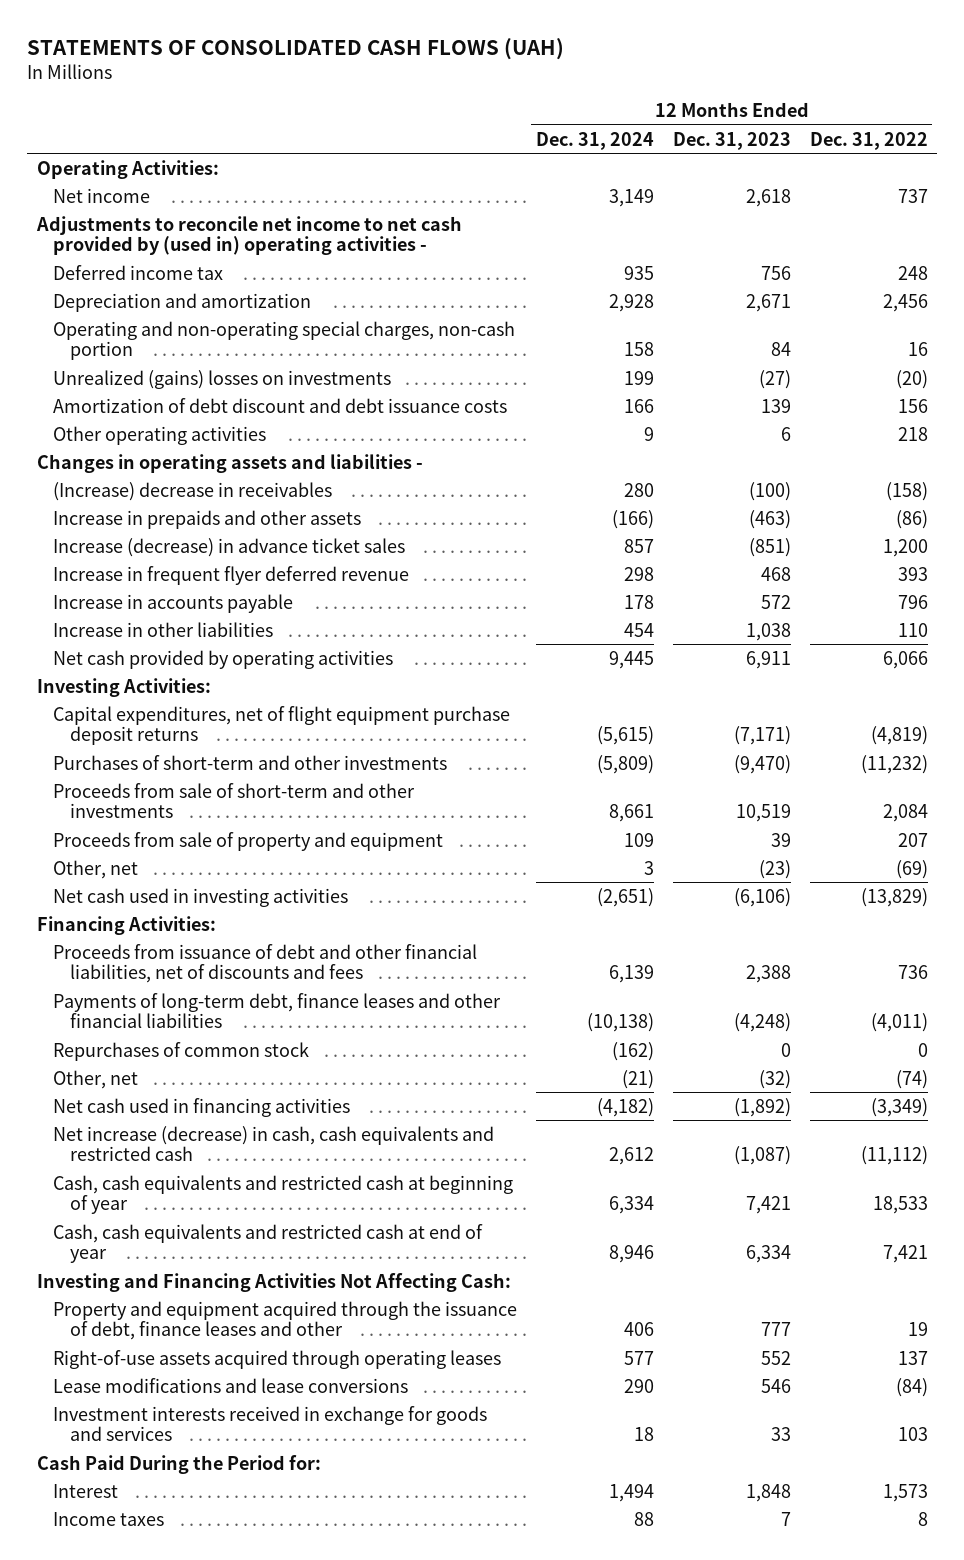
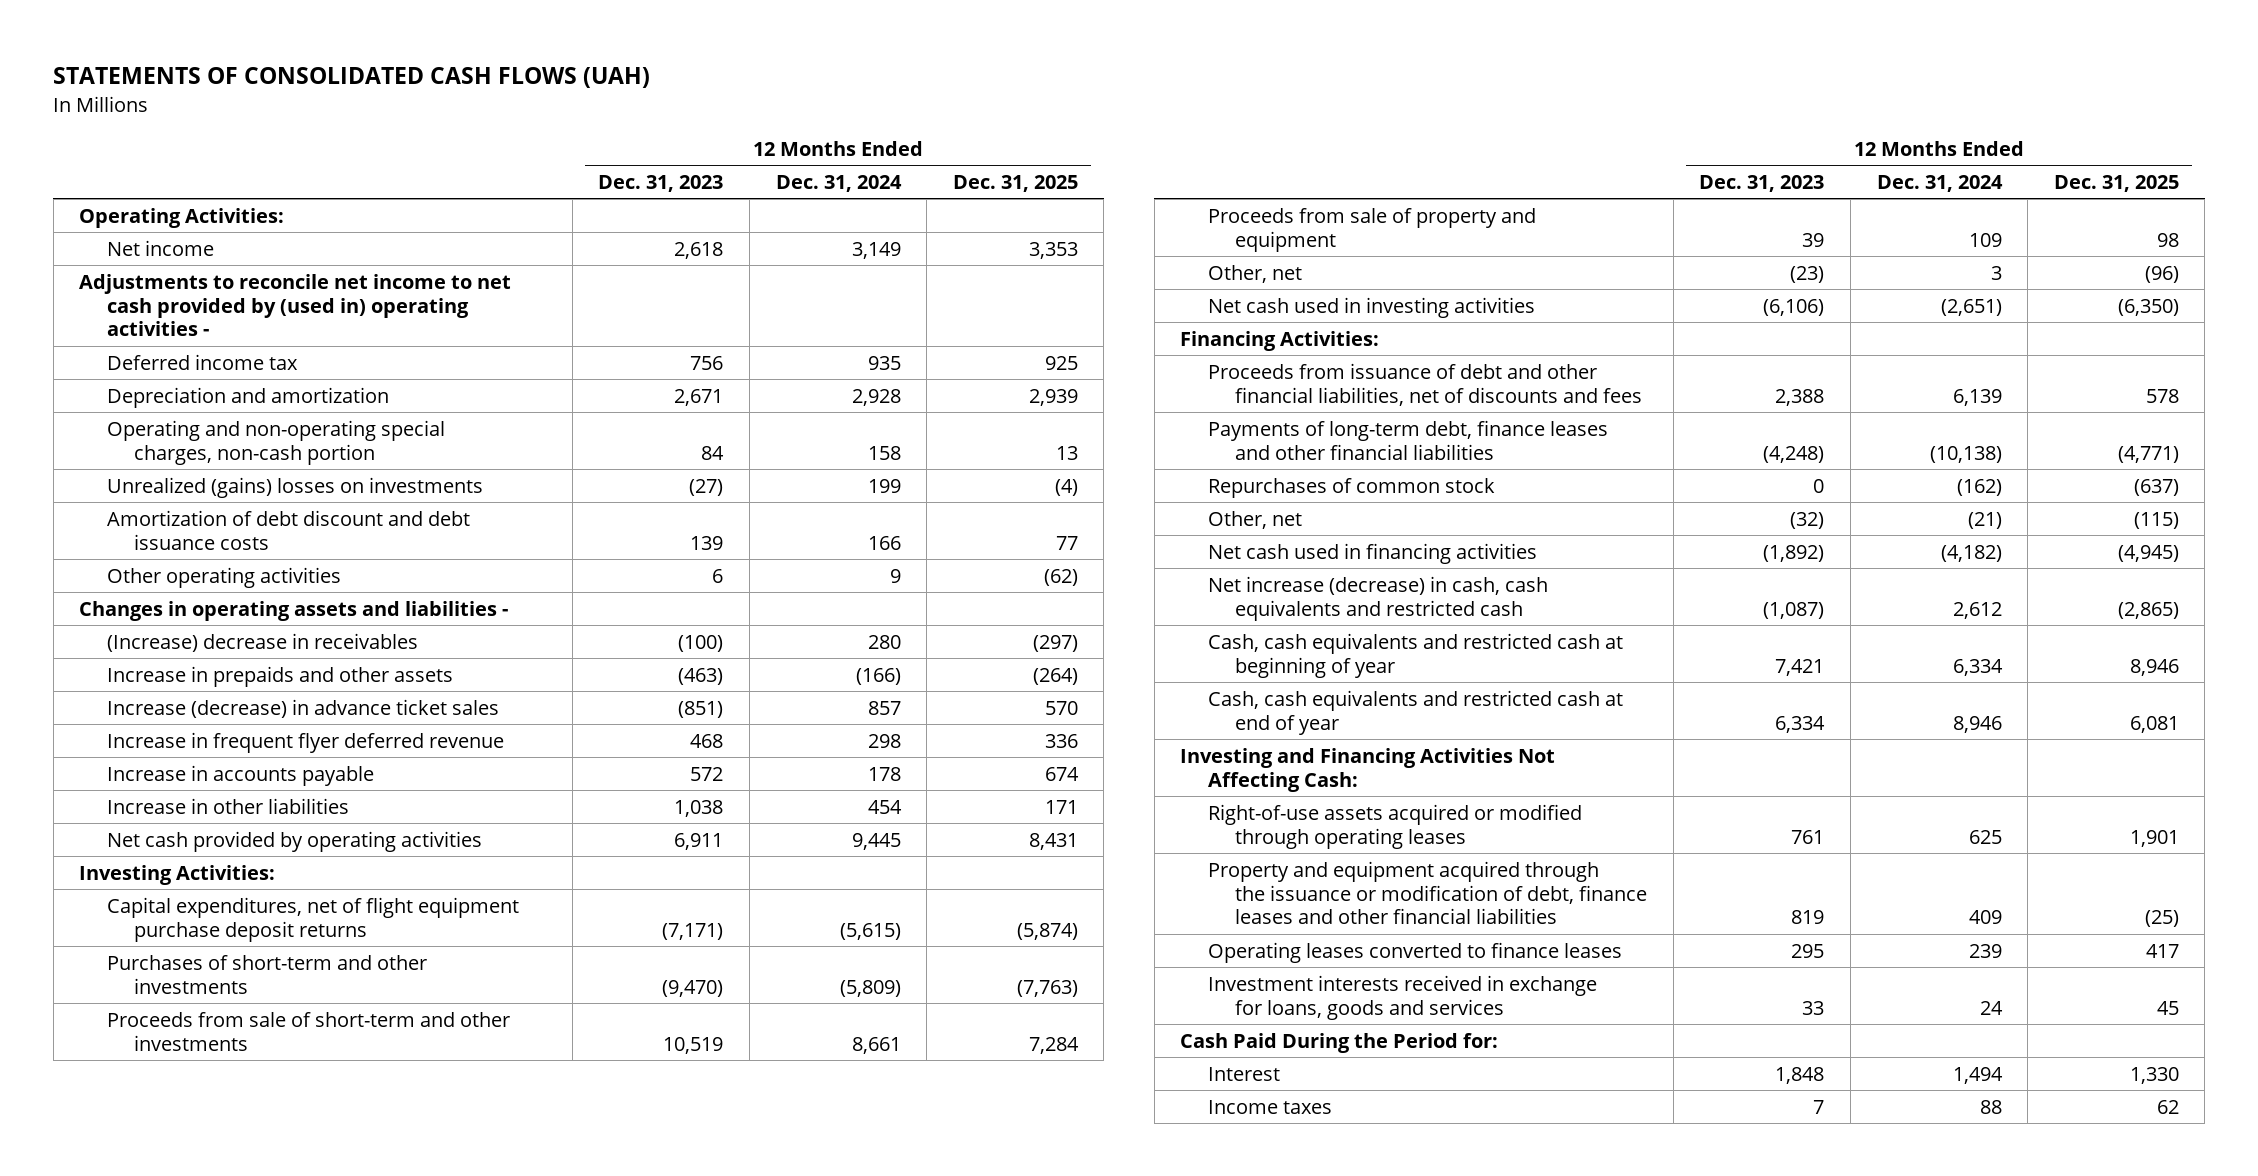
- | 12 Months Ended Dec. 31, 2024 | 12 Months Ended Dec. 31, 2023 | 12 Months Ended Dec. 31, 2022
+ | 12 Months Ended Dec. 31, 2023 | 12 Months Ended Dec. 31, 2024 | 12 Months Ended Dec. 31, 2025
- Property and equipment acquired through the issuance of debt, finance leases and other | 406 | 777 | 19
- Right-of-use assets acquired through operating leases | 577 | 552 | 137
- Lease modifications and lease conversions | 290 | 546 | (84)
- Investment interests received in exchange for goods and services | 18 | 33 | 103
+ Right-of-use assets acquired or modified through operating leases | 761 | 625 | 1,901
+ Property and equipment acquired through the issuance or modification of debt, finance leases and other financial liabilities | 819 | 409 | (25)
+ Operating leases converted to finance leases | 295 | 239 | 417
+ Investment interests received in exchange for loans, goods and services | 33 | 24 | 45

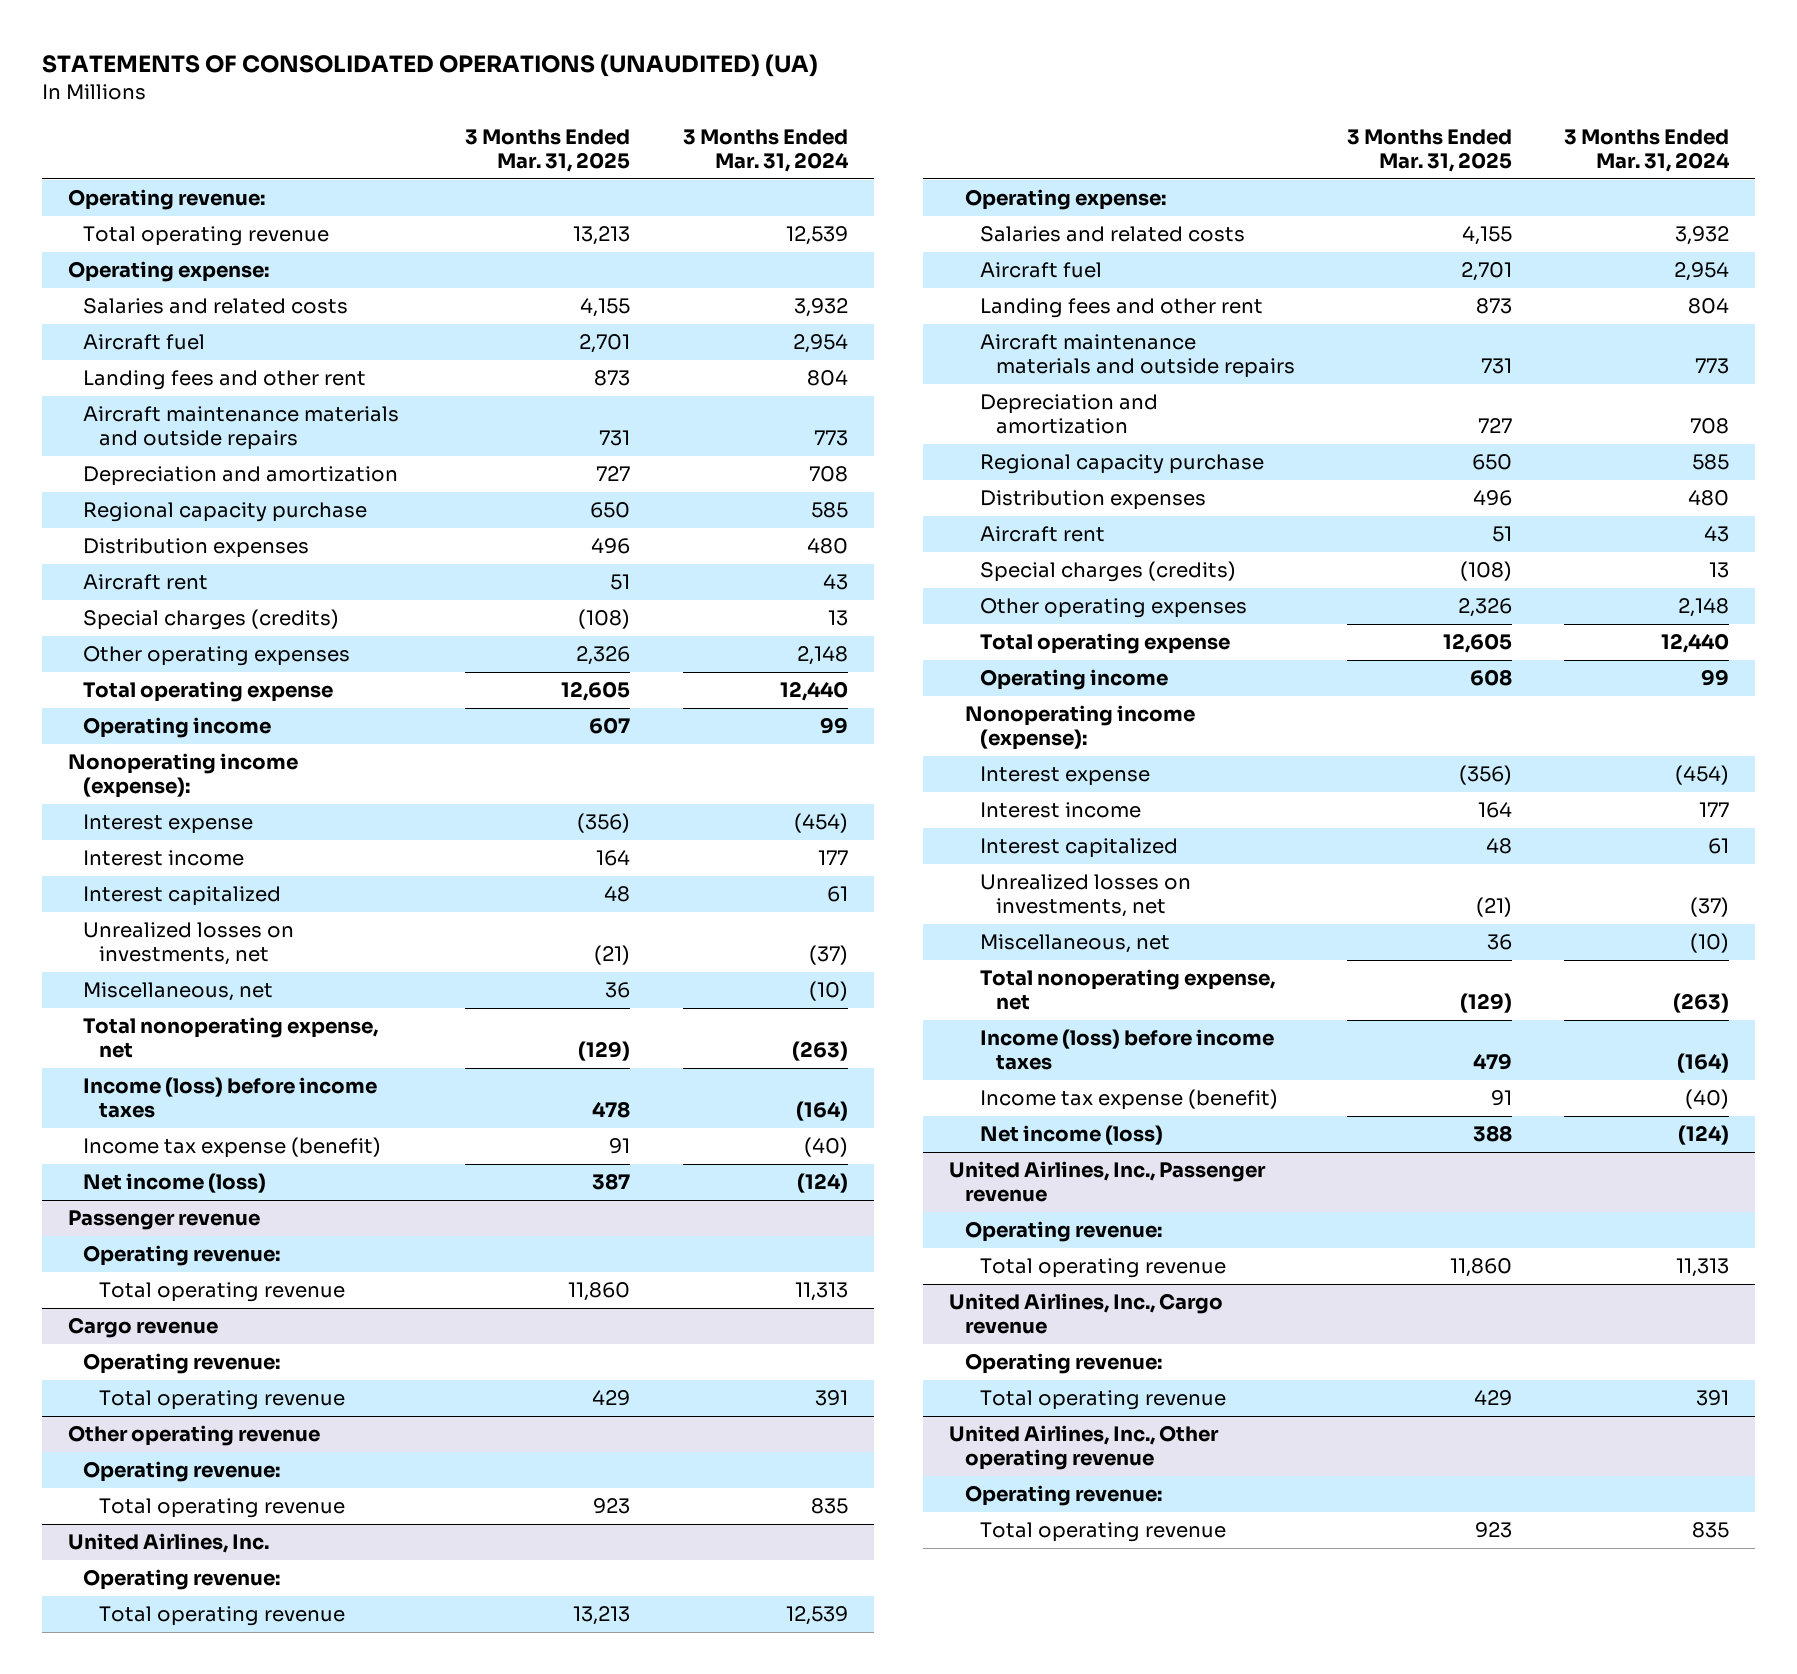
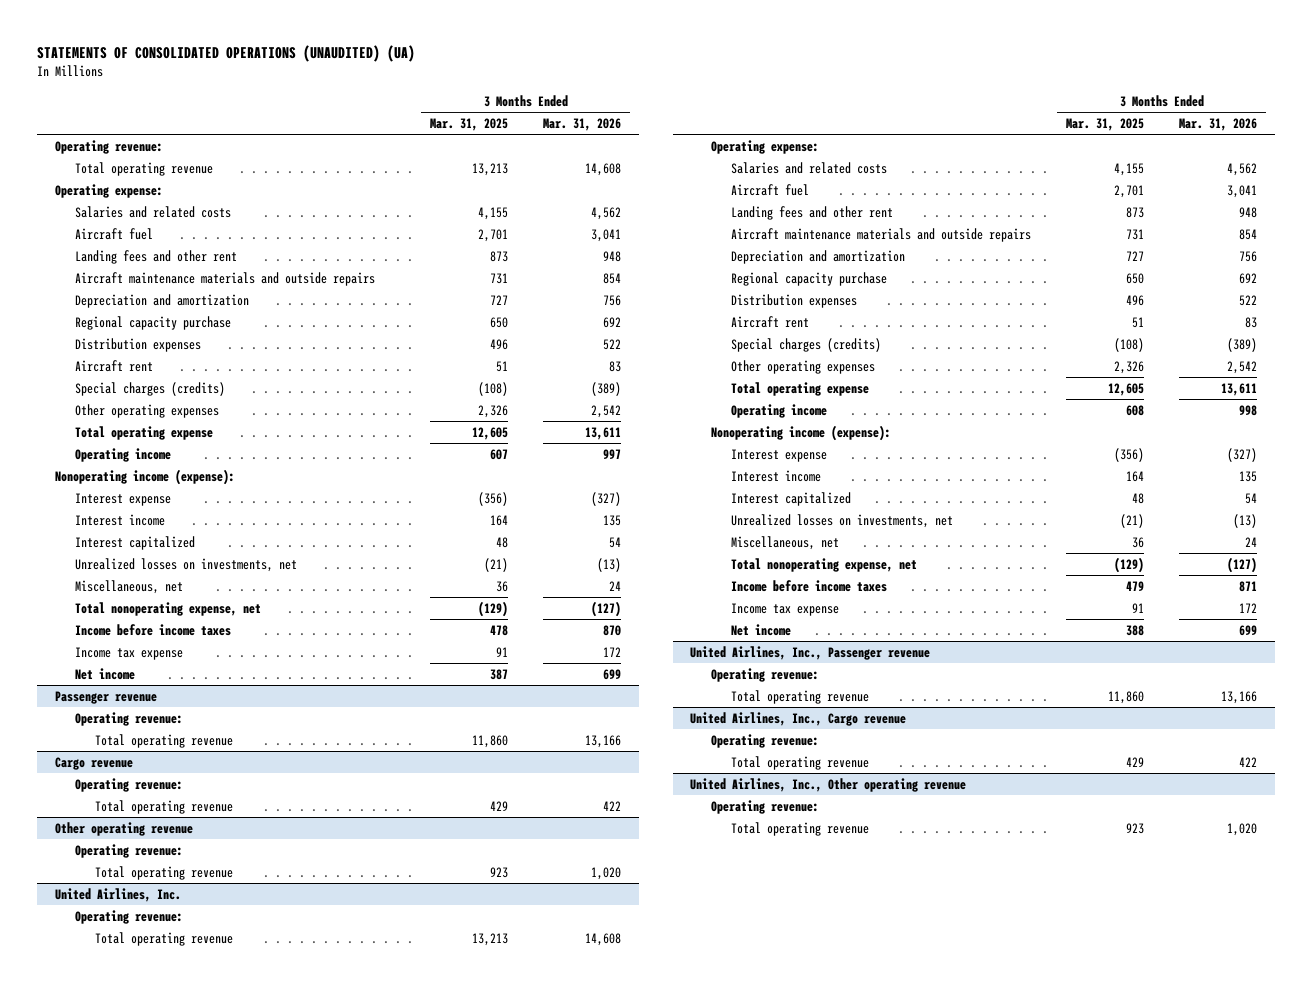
- | 3 Months Ended Mar. 31, 2025 | 3 Months Ended Mar. 31, 2024
+ | 3 Months Ended Mar. 31, 2025 | 3 Months Ended Mar. 31, 2026
- Income (loss) before income taxes | 478 | (164)
- Income tax expense (benefit) | 91 | (40)
- Net income (loss) | 387 | (124)
+ Income before income taxes | 478 | 870
+ Income tax expense | 91 | 172
+ Net income | 387 | 699
@ United Airlines, Inc.
- Income (loss) before income taxes | 479 | (164)
- Income tax expense (benefit) | 91 | (40)
- Net income (loss) | 388 | (124)
+ Income before income taxes | 479 | 871
+ Income tax expense | 91 | 172
+ Net income | 388 | 699

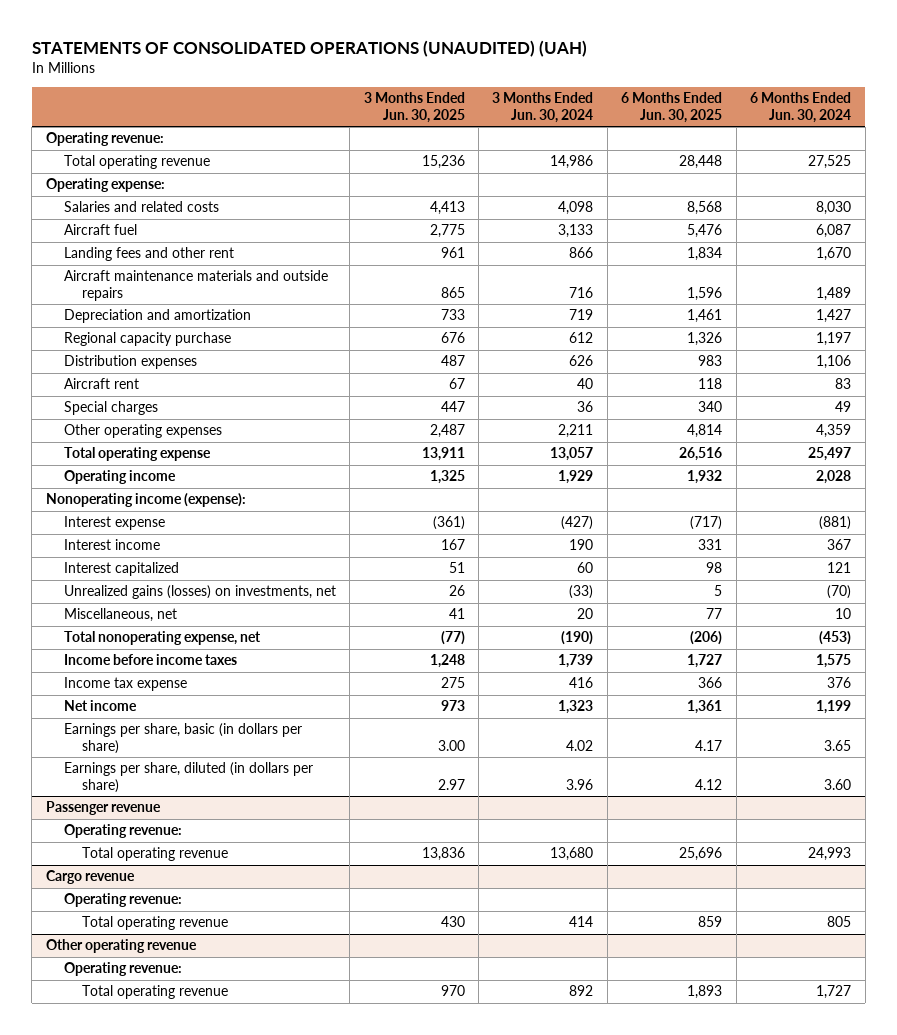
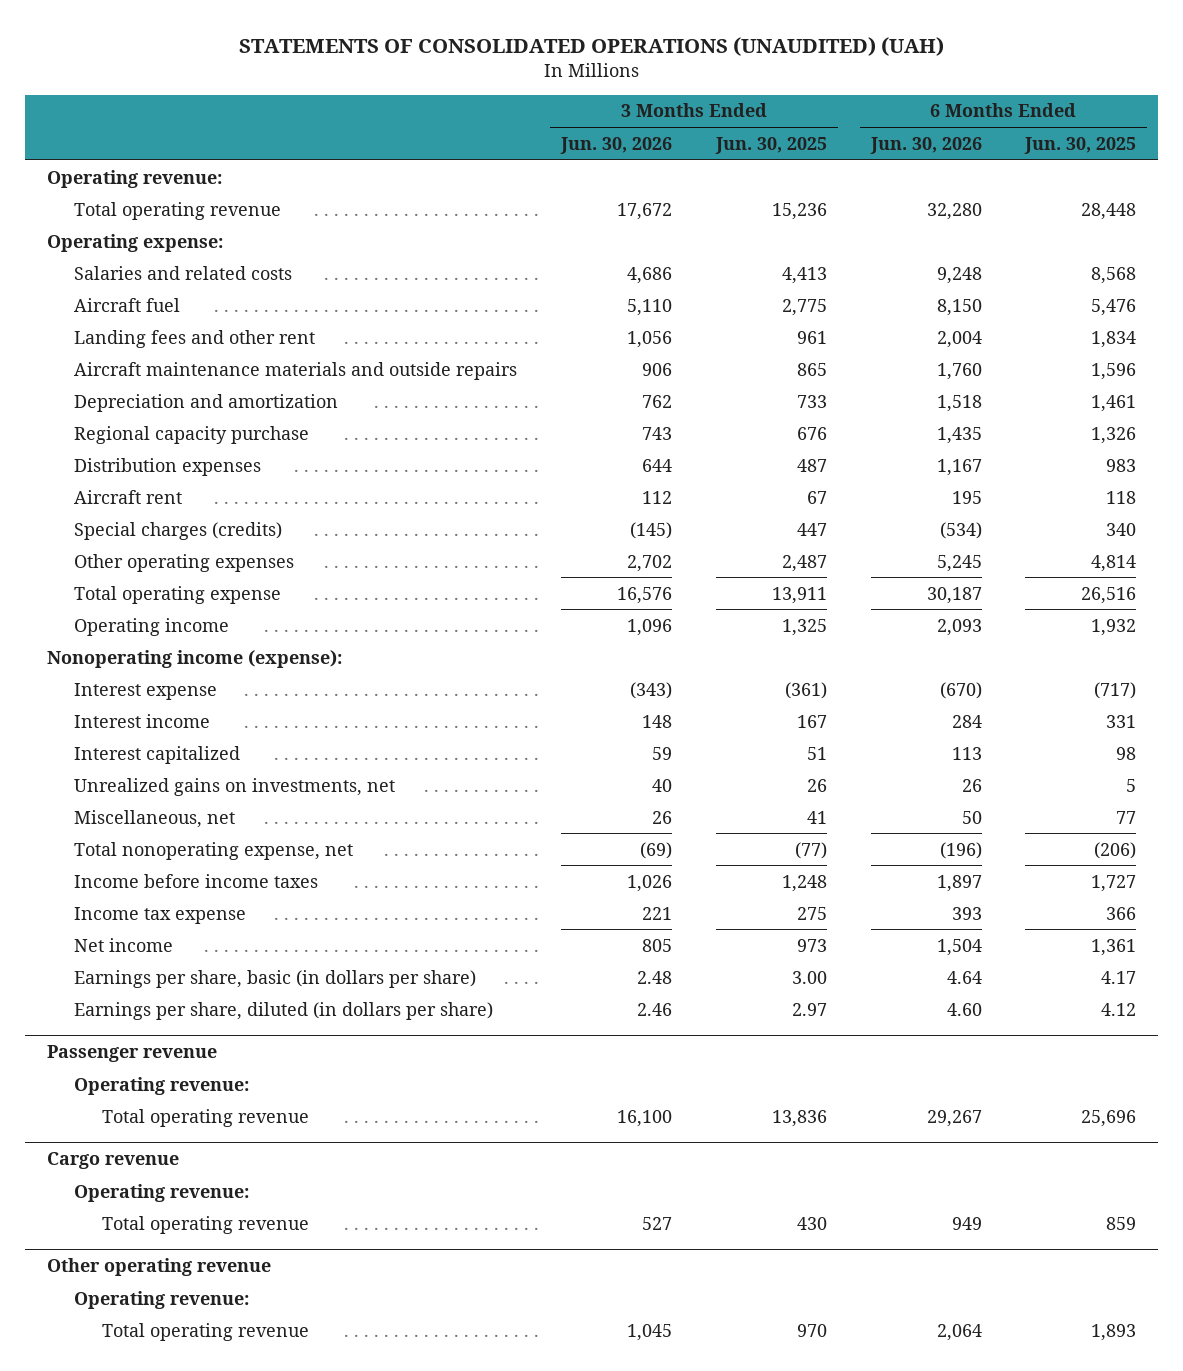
- | 3 Months Ended Jun. 30, 2025 | 3 Months Ended Jun. 30, 2024 | 6 Months Ended Jun. 30, 2025 | 6 Months Ended Jun. 30, 2024
+ | 3 Months Ended Jun. 30, 2026 | 3 Months Ended Jun. 30, 2025 | 6 Months Ended Jun. 30, 2026 | 6 Months Ended Jun. 30, 2025
- Special charges | 447 | 36 | 340 | 49
+ Special charges (credits) | (145) | 447 | (534) | 340
- Unrealized gains (losses) on investments, net | 26 | (33) | 5 | (70)
+ Unrealized gains on investments, net | 40 | 26 | 26 | 5

